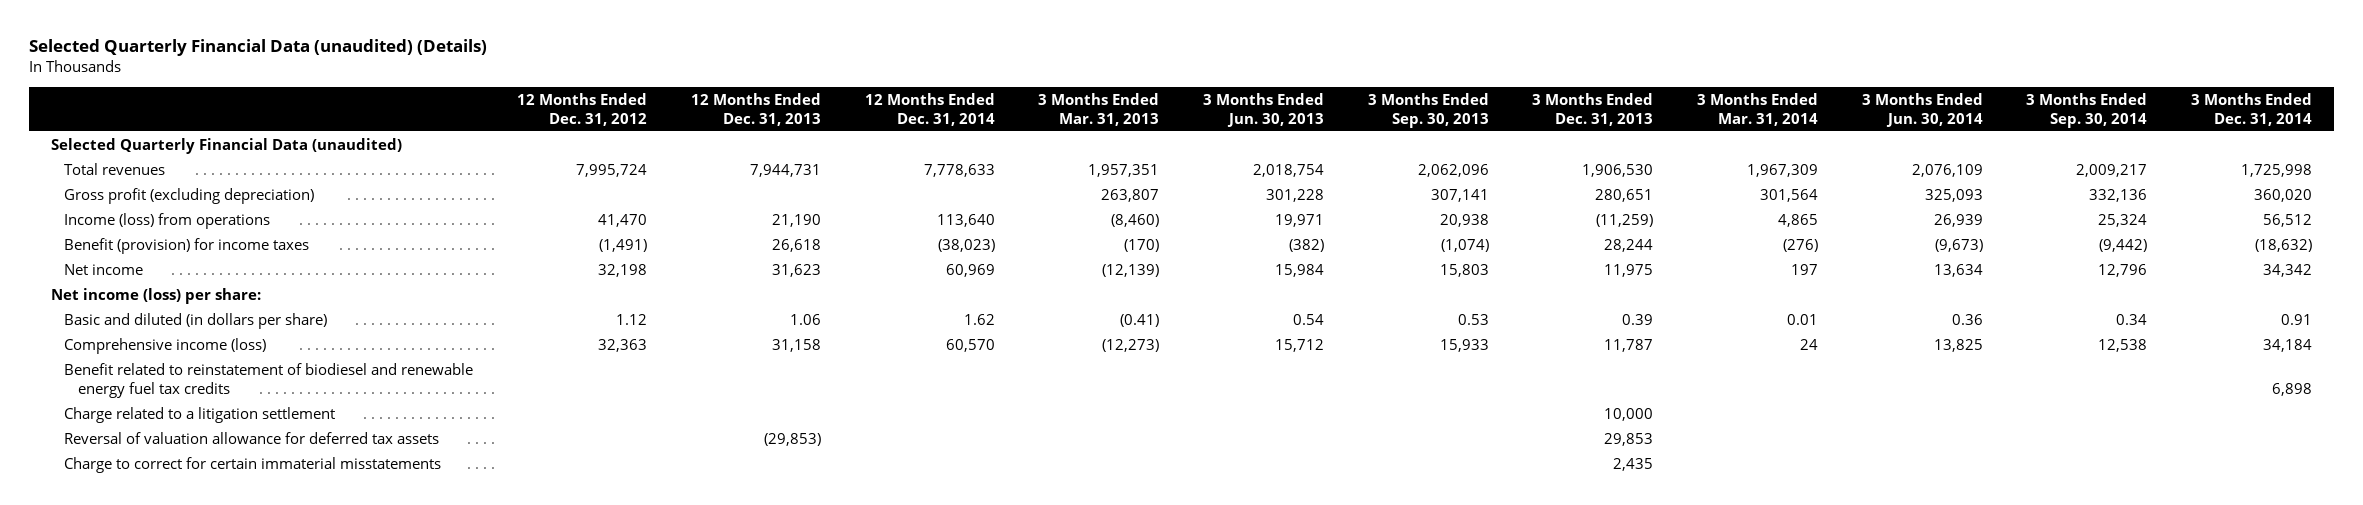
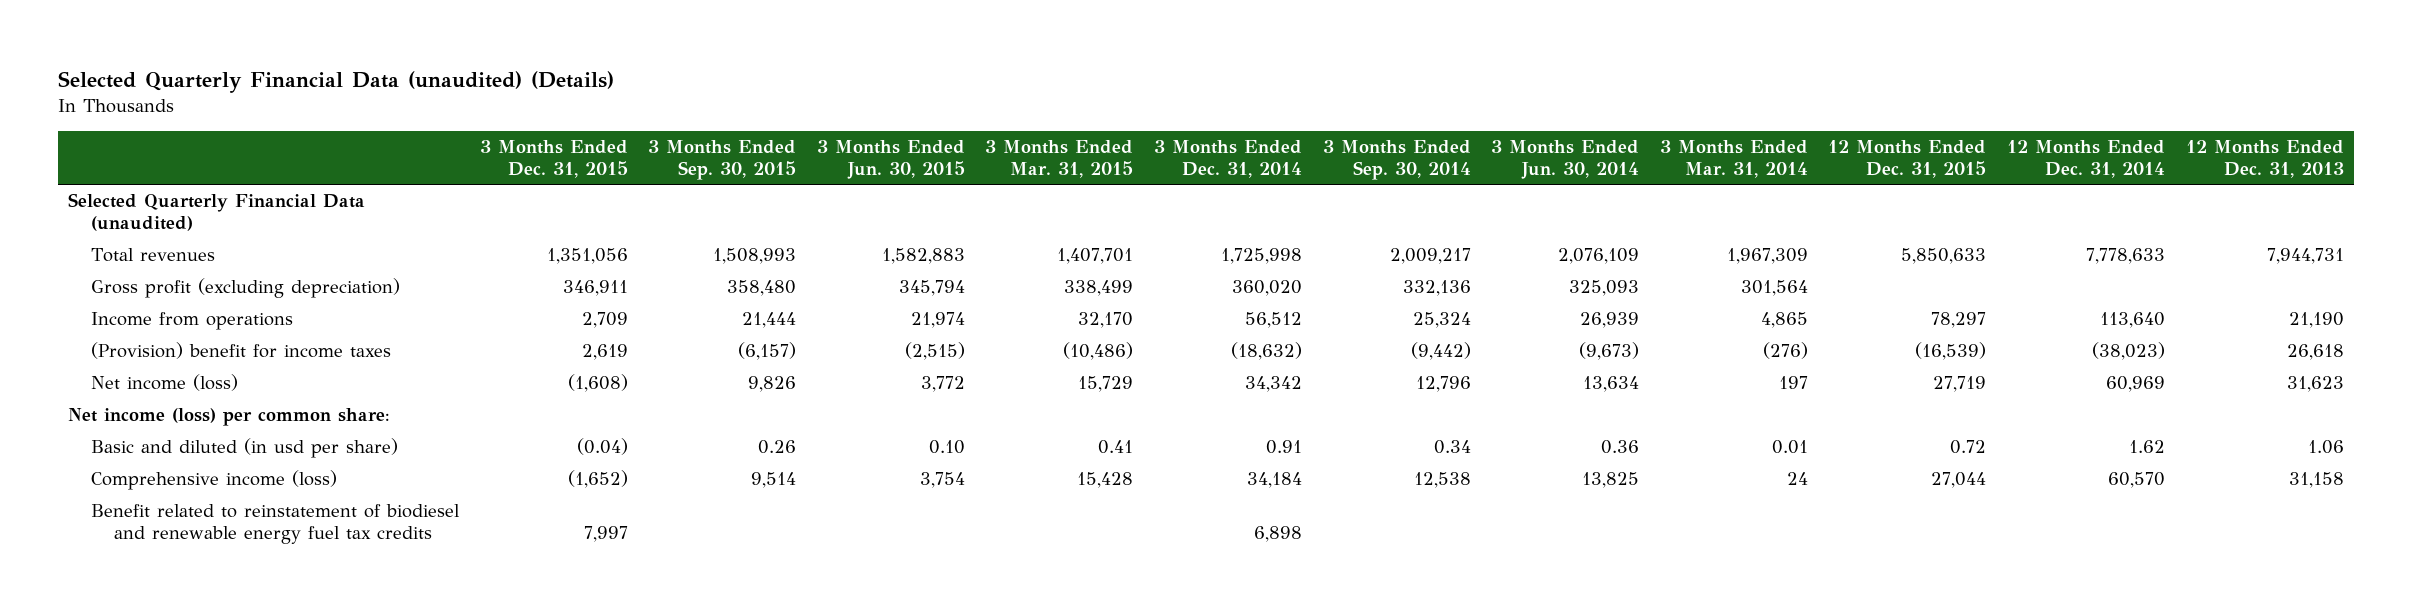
- | 12 Months Ended Dec. 31, 2012 | 12 Months Ended Dec. 31, 2013 | 12 Months Ended Dec. 31, 2014 | 3 Months Ended Mar. 31, 2013 | 3 Months Ended Jun. 30, 2013 | 3 Months Ended Sep. 30, 2013 | 3 Months Ended Dec. 31, 2013 | 3 Months Ended Mar. 31, 2014 | 3 Months Ended Jun. 30, 2014 | 3 Months Ended Sep. 30, 2014 | 3 Months Ended Dec. 31, 2014
+ | 3 Months Ended Dec. 31, 2015 | 3 Months Ended Sep. 30, 2015 | 3 Months Ended Jun. 30, 2015 | 3 Months Ended Mar. 31, 2015 | 3 Months Ended Dec. 31, 2014 | 3 Months Ended Sep. 30, 2014 | 3 Months Ended Jun. 30, 2014 | 3 Months Ended Mar. 31, 2014 | 12 Months Ended Dec. 31, 2015 | 12 Months Ended Dec. 31, 2014 | 12 Months Ended Dec. 31, 2013
- Income (loss) from operations | 41,470 | 21,190 | 113,640 | (8,460) | 19,971 | 20,938 | (11,259) | 4,865 | 26,939 | 25,324 | 56,512
- Benefit (provision) for income taxes | (1,491) | 26,618 | (38,023) | (170) | (382) | (1,074) | 28,244 | (276) | (9,673) | (9,442) | (18,632)
- Net income | 32,198 | 31,623 | 60,969 | (12,139) | 15,984 | 15,803 | 11,975 | 197 | 13,634 | 12,796 | 34,342
- Net income (loss) per share:
- Basic and diluted (in dollars per share) | 1.12 | 1.06 | 1.62 | (0.41) | 0.54 | 0.53 | 0.39 | 0.01 | 0.36 | 0.34 | 0.91
+ Income from operations | 2,709 | 21,444 | 21,974 | 32,170 | 56,512 | 25,324 | 26,939 | 4,865 | 78,297 | 113,640 | 21,190
+ (Provision) benefit for income taxes | 2,619 | (6,157) | (2,515) | (10,486) | (18,632) | (9,442) | (9,673) | (276) | (16,539) | (38,023) | 26,618
+ Net income (loss) | (1,608) | 9,826 | 3,772 | 15,729 | 34,342 | 12,796 | 13,634 | 197 | 27,719 | 60,969 | 31,623
+ Net income (loss) per common share:
+ Basic and diluted (in usd per share) | (0.04) | 0.26 | 0.10 | 0.41 | 0.91 | 0.34 | 0.36 | 0.01 | 0.72 | 1.62 | 1.06
- Charge related to a litigation settlement | | | | | | | 10,000 | | | |
- Reversal of valuation allowance for deferred tax assets | | (29,853) | | | | | 29,853 | | | |
- Charge to correct for certain immaterial misstatements | | | | | | | 2,435 | | | |

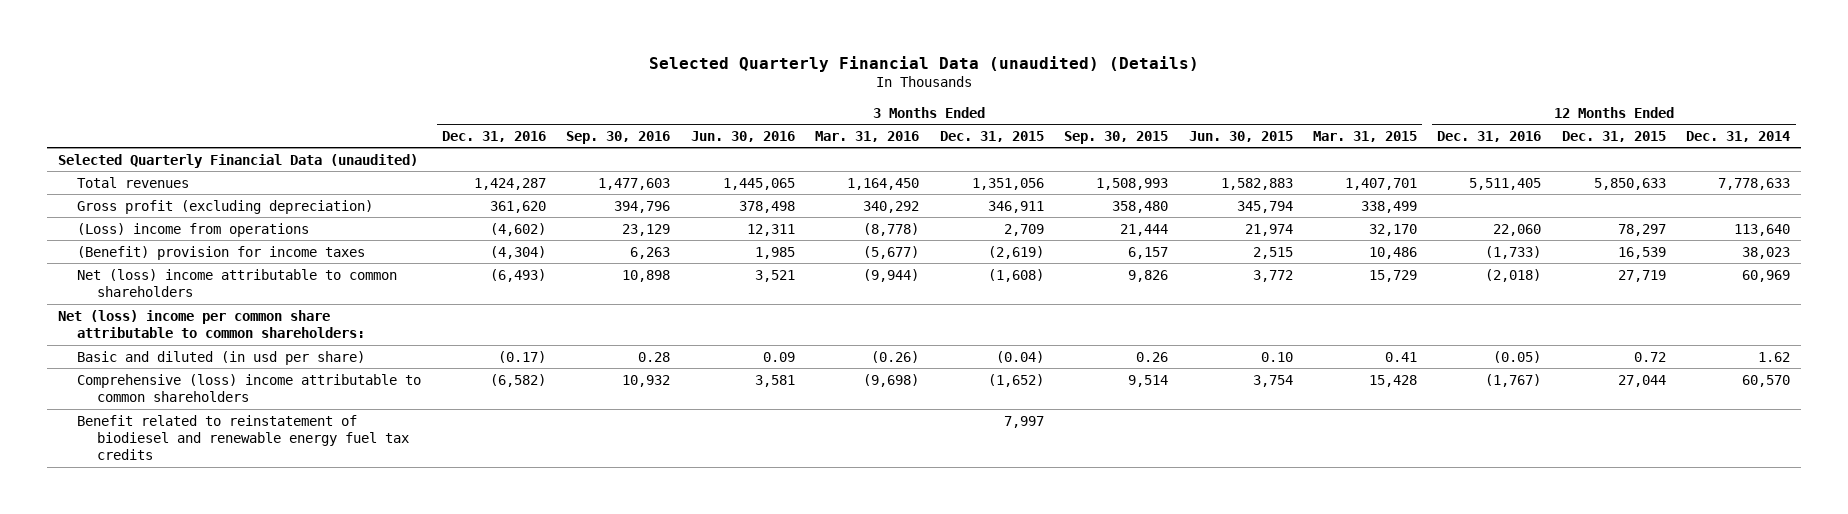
- | 3 Months Ended Dec. 31, 2015 | 3 Months Ended Sep. 30, 2015 | 3 Months Ended Jun. 30, 2015 | 3 Months Ended Mar. 31, 2015 | 3 Months Ended Dec. 31, 2014 | 3 Months Ended Sep. 30, 2014 | 3 Months Ended Jun. 30, 2014 | 3 Months Ended Mar. 31, 2014 | 12 Months Ended Dec. 31, 2015 | 12 Months Ended Dec. 31, 2014 | 12 Months Ended Dec. 31, 2013
+ | 3 Months Ended Dec. 31, 2016 | 3 Months Ended Sep. 30, 2016 | 3 Months Ended Jun. 30, 2016 | 3 Months Ended Mar. 31, 2016 | 3 Months Ended Dec. 31, 2015 | 3 Months Ended Sep. 30, 2015 | 3 Months Ended Jun. 30, 2015 | 3 Months Ended Mar. 31, 2015 | 12 Months Ended Dec. 31, 2016 | 12 Months Ended Dec. 31, 2015 | 12 Months Ended Dec. 31, 2014
- Income from operations | 2,709 | 21,444 | 21,974 | 32,170 | 56,512 | 25,324 | 26,939 | 4,865 | 78,297 | 113,640 | 21,190
- (Provision) benefit for income taxes | 2,619 | (6,157) | (2,515) | (10,486) | (18,632) | (9,442) | (9,673) | (276) | (16,539) | (38,023) | 26,618
- Net income (loss) | (1,608) | 9,826 | 3,772 | 15,729 | 34,342 | 12,796 | 13,634 | 197 | 27,719 | 60,969 | 31,623
- Net income (loss) per common share:
+ (Loss) income from operations | (4,602) | 23,129 | 12,311 | (8,778) | 2,709 | 21,444 | 21,974 | 32,170 | 22,060 | 78,297 | 113,640
+ (Benefit) provision for income taxes | (4,304) | 6,263 | 1,985 | (5,677) | (2,619) | 6,157 | 2,515 | 10,486 | (1,733) | 16,539 | 38,023
+ Net (loss) income attributable to common shareholders | (6,493) | 10,898 | 3,521 | (9,944) | (1,608) | 9,826 | 3,772 | 15,729 | (2,018) | 27,719 | 60,969
+ Net (loss) income per common share attributable to common shareholders:
- Comprehensive income (loss) | (1,652) | 9,514 | 3,754 | 15,428 | 34,184 | 12,538 | 13,825 | 24 | 27,044 | 60,570 | 31,158
+ Comprehensive (loss) income attributable to common shareholders | (6,582) | 10,932 | 3,581 | (9,698) | (1,652) | 9,514 | 3,754 | 15,428 | (1,767) | 27,044 | 60,570

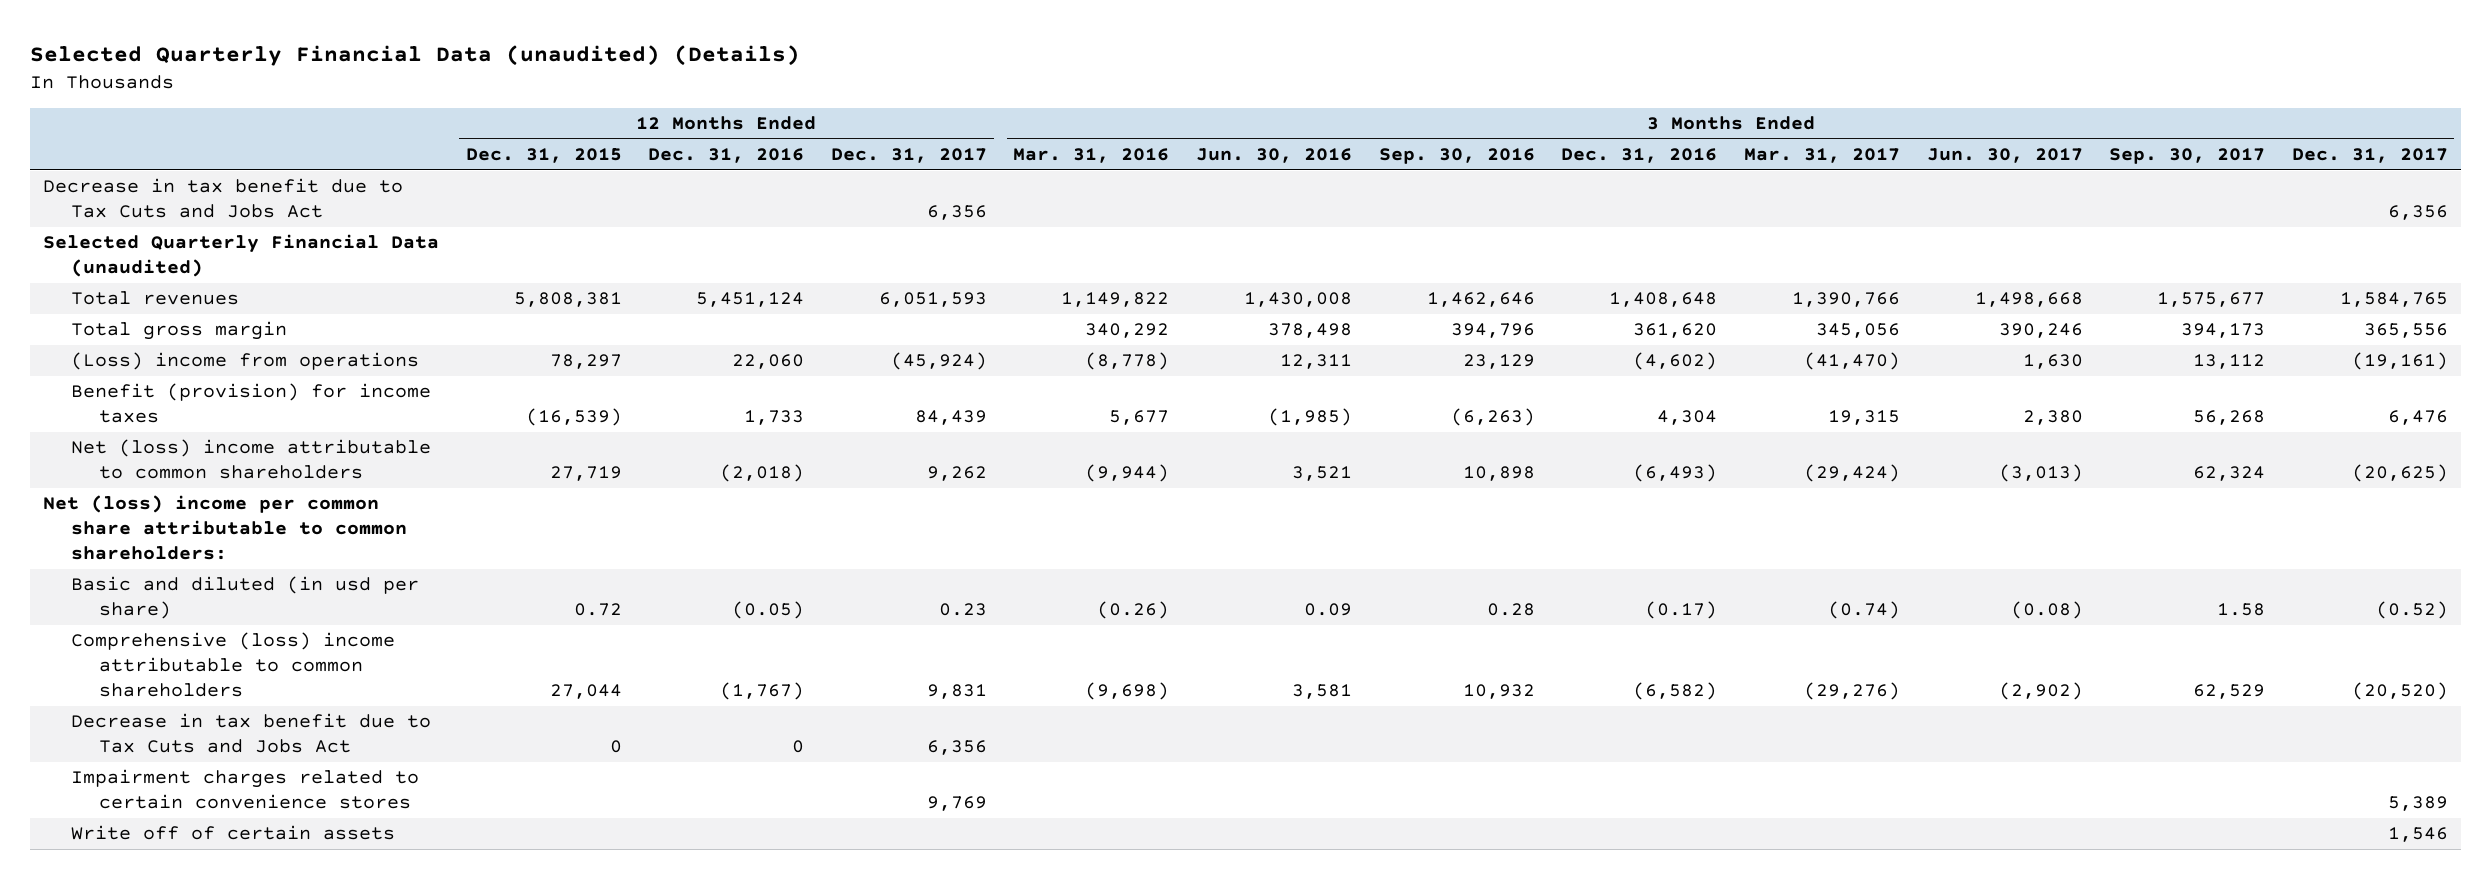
- | 3 Months Ended Dec. 31, 2016 | 3 Months Ended Sep. 30, 2016 | 3 Months Ended Jun. 30, 2016 | 3 Months Ended Mar. 31, 2016 | 3 Months Ended Dec. 31, 2015 | 3 Months Ended Sep. 30, 2015 | 3 Months Ended Jun. 30, 2015 | 3 Months Ended Mar. 31, 2015 | 12 Months Ended Dec. 31, 2016 | 12 Months Ended Dec. 31, 2015 | 12 Months Ended Dec. 31, 2014
+ | 12 Months Ended Dec. 31, 2015 | 12 Months Ended Dec. 31, 2016 | 12 Months Ended Dec. 31, 2017 | 3 Months Ended Mar. 31, 2016 | 3 Months Ended Jun. 30, 2016 | 3 Months Ended Sep. 30, 2016 | 3 Months Ended Dec. 31, 2016 | 3 Months Ended Mar. 31, 2017 | 3 Months Ended Jun. 30, 2017 | 3 Months Ended Sep. 30, 2017 | 3 Months Ended Dec. 31, 2017
+ Decrease in tax benefit due to Tax Cuts and Jobs Act | | | 6,356 | | | | | | | | 6,356
- Total revenues | 1,424,287 | 1,477,603 | 1,445,065 | 1,164,450 | 1,351,056 | 1,508,993 | 1,582,883 | 1,407,701 | 5,511,405 | 5,850,633 | 7,778,633
- Gross profit (excluding depreciation) | 361,620 | 394,796 | 378,498 | 340,292 | 346,911 | 358,480 | 345,794 | 338,499 | | |
+ Total revenues | 5,808,381 | 5,451,124 | 6,051,593 | 1,149,822 | 1,430,008 | 1,462,646 | 1,408,648 | 1,390,766 | 1,498,668 | 1,575,677 | 1,584,765
+ Total gross margin | | | | 340,292 | 378,498 | 394,796 | 361,620 | 345,056 | 390,246 | 394,173 | 365,556
- (Benefit) provision for income taxes | (4,304) | 6,263 | 1,985 | (5,677) | (2,619) | 6,157 | 2,515 | 10,486 | (1,733) | 16,539 | 38,023
+ Benefit (provision) for income taxes | (16,539) | 1,733 | 84,439 | 5,677 | (1,985) | (6,263) | 4,304 | 19,315 | 2,380 | 56,268 | 6,476
- Benefit related to reinstatement of biodiesel and renewable energy fuel tax credits | | | | | 7,997 | | | | | |
+ Decrease in tax benefit due to Tax Cuts and Jobs Act | 0 | 0 | 6,356 | | | | | | | |
+ Impairment charges related to certain convenience stores | | | 9,769 | | | | | | | | 5,389
+ Write off of certain assets | | | | | | | | | | | 1,546

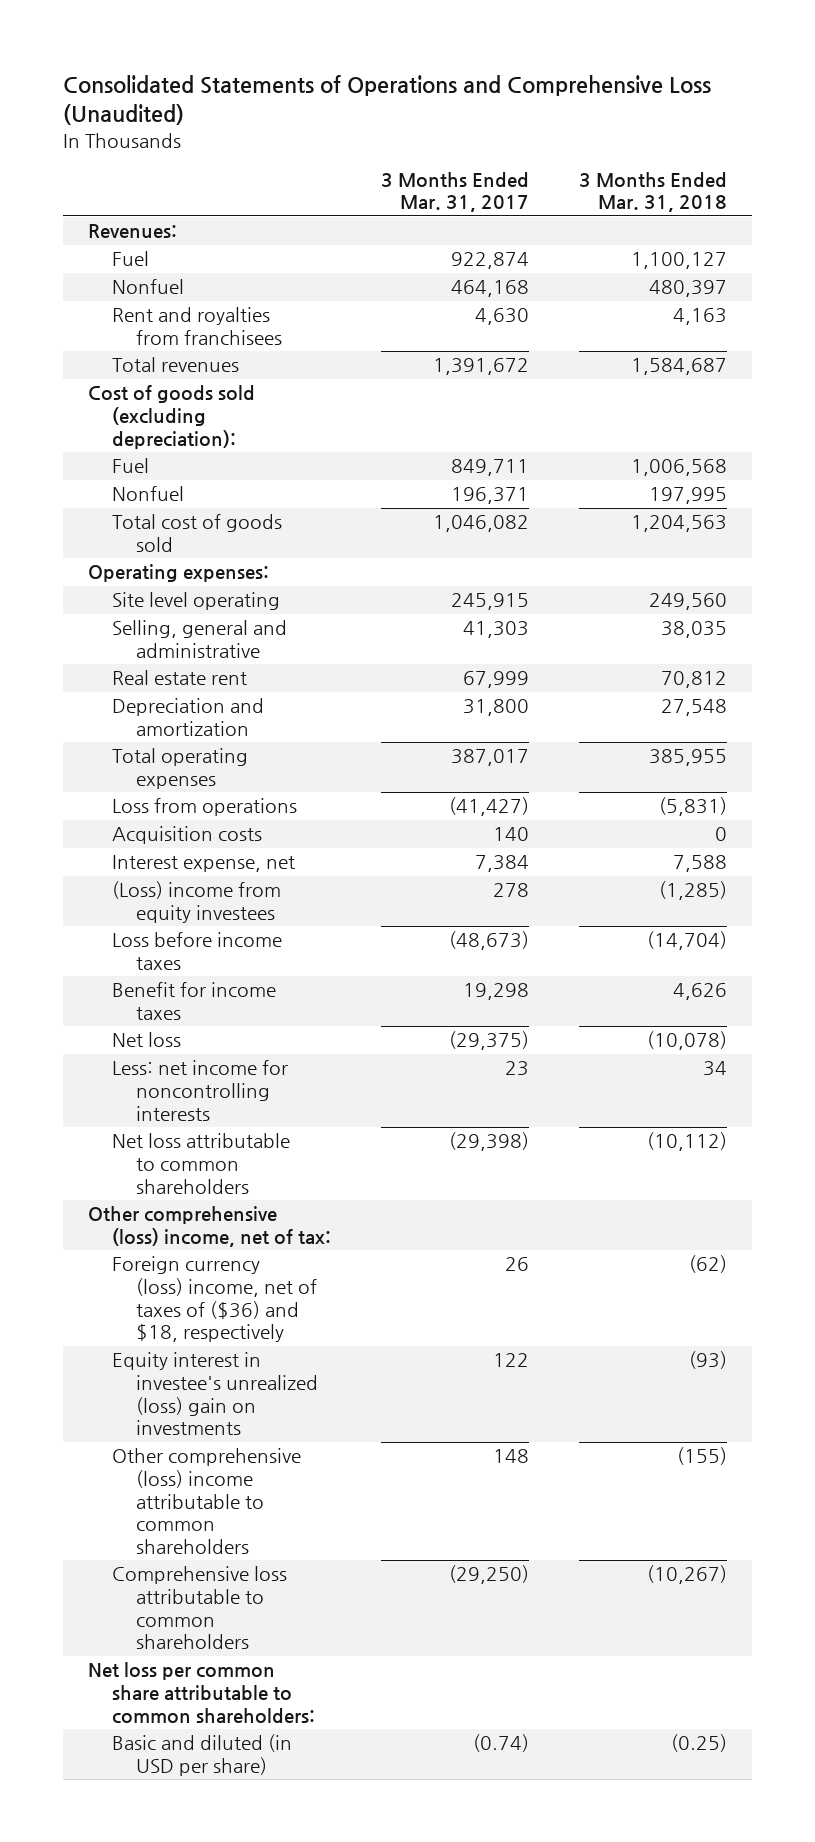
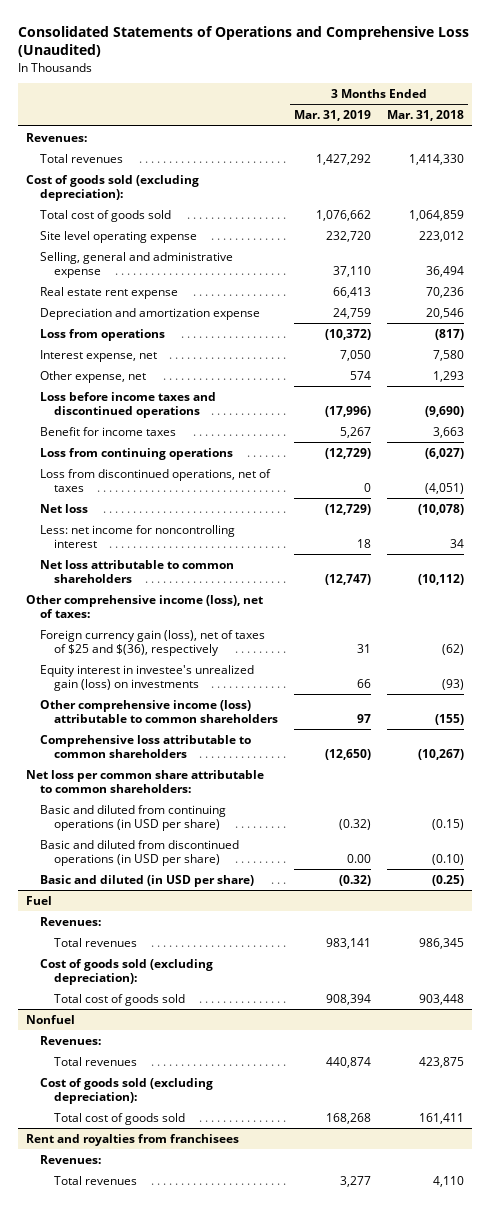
- | 3 Months Ended Mar. 31, 2017 | 3 Months Ended Mar. 31, 2018
+ | 3 Months Ended Mar. 31, 2019 | 3 Months Ended Mar. 31, 2018
- Fuel | 922,874 | 1,100,127
- Nonfuel | 464,168 | 480,397
- Rent and royalties from franchisees | 4,630 | 4,163
- Total revenues | 1,391,672 | 1,584,687
+ Total revenues | 1,427,292 | 1,414,330
- Fuel | 849,711 | 1,006,568
- Nonfuel | 196,371 | 197,995
- Total cost of goods sold | 1,046,082 | 1,204,563
- Operating expenses:
- Site level operating | 245,915 | 249,560
- Selling, general and administrative | 41,303 | 38,035
- Real estate rent | 67,999 | 70,812
- Depreciation and amortization | 31,800 | 27,548
- Total operating expenses | 387,017 | 385,955
- Loss from operations | (41,427) | (5,831)
- Acquisition costs | 140 | 0
- Interest expense, net | 7,384 | 7,588
- (Loss) income from equity investees | 278 | (1,285)
- Loss before income taxes | (48,673) | (14,704)
- Benefit for income taxes | 19,298 | 4,626
+ Total cost of goods sold | 1,076,662 | 1,064,859
+ Site level operating expense | 232,720 | 223,012
+ Selling, general and administrative expense | 37,110 | 36,494
+ Real estate rent expense | 66,413 | 70,236
+ Depreciation and amortization expense | 24,759 | 20,546
+ Loss from operations | (10,372) | (817)
+ Interest expense, net | 7,050 | 7,580
+ Other expense, net | 574 | 1,293
+ Loss before income taxes and discontinued operations | (17,996) | (9,690)
+ Benefit for income taxes | 5,267 | 3,663
+ Loss from continuing operations | (12,729) | (6,027)
+ Loss from discontinued operations, net of taxes | 0 | (4,051)
- Less: net income for noncontrolling interests | 23 | 34
+ Less: net income for noncontrolling interest | 18 | 34
- Other comprehensive (loss) income, net of tax:
- Foreign currency (loss) income, net of taxes of ($36) and $18, respectively | 26 | (62)
- Equity interest in investee's unrealized (loss) gain on investments | 122 | (93)
- Other comprehensive (loss) income attributable to common shareholders | 148 | (155)
+ Other comprehensive income (loss), net of taxes:
+ Foreign currency gain (loss), net of taxes of $25 and $(36), respectively | 31 | (62)
+ Equity interest in investee's unrealized gain (loss) on investments | 66 | (93)
+ Other comprehensive income (loss) attributable to common shareholders | 97 | (155)
+ Basic and diluted from continuing operations (in USD per share) | (0.32) | (0.15)
+ Basic and diluted from discontinued operations (in USD per share) | 0.00 | (0.10)
+ Fuel
+ Revenues:
+ Total revenues | 983,141 | 986,345
+ Cost of goods sold (excluding depreciation):
+ Total cost of goods sold | 908,394 | 903,448
+ Nonfuel
+ Revenues:
+ Total revenues | 440,874 | 423,875
+ Cost of goods sold (excluding depreciation):
+ Total cost of goods sold | 168,268 | 161,411
+ Rent and royalties from franchisees
+ Revenues:
+ Total revenues | 3,277 | 4,110

